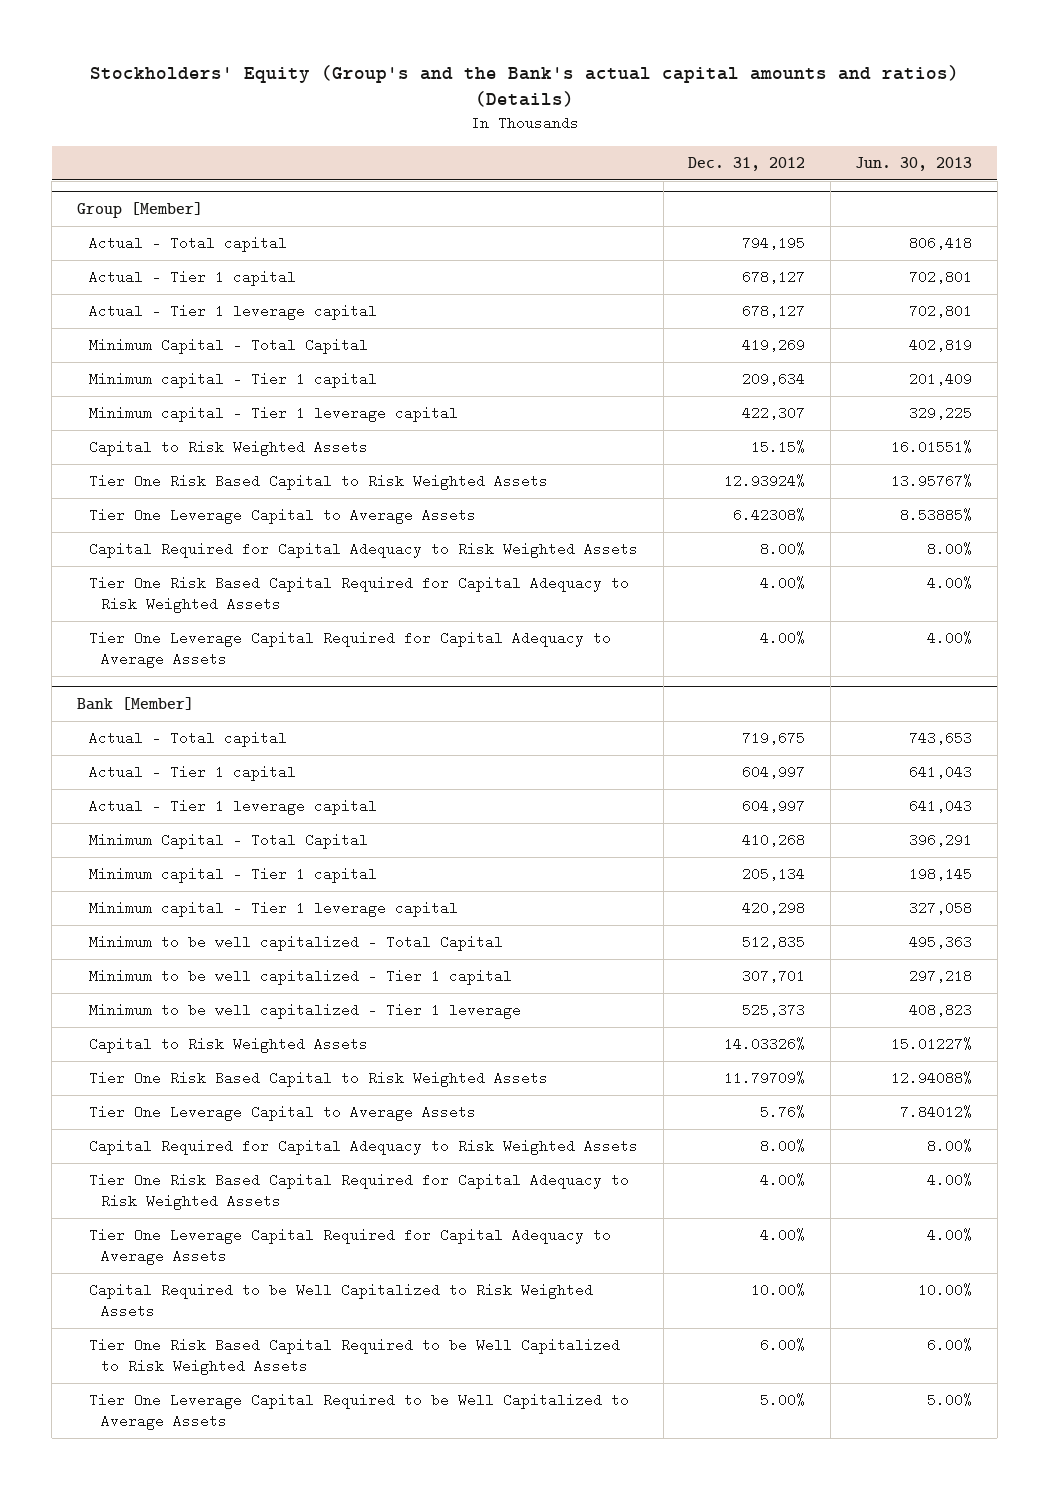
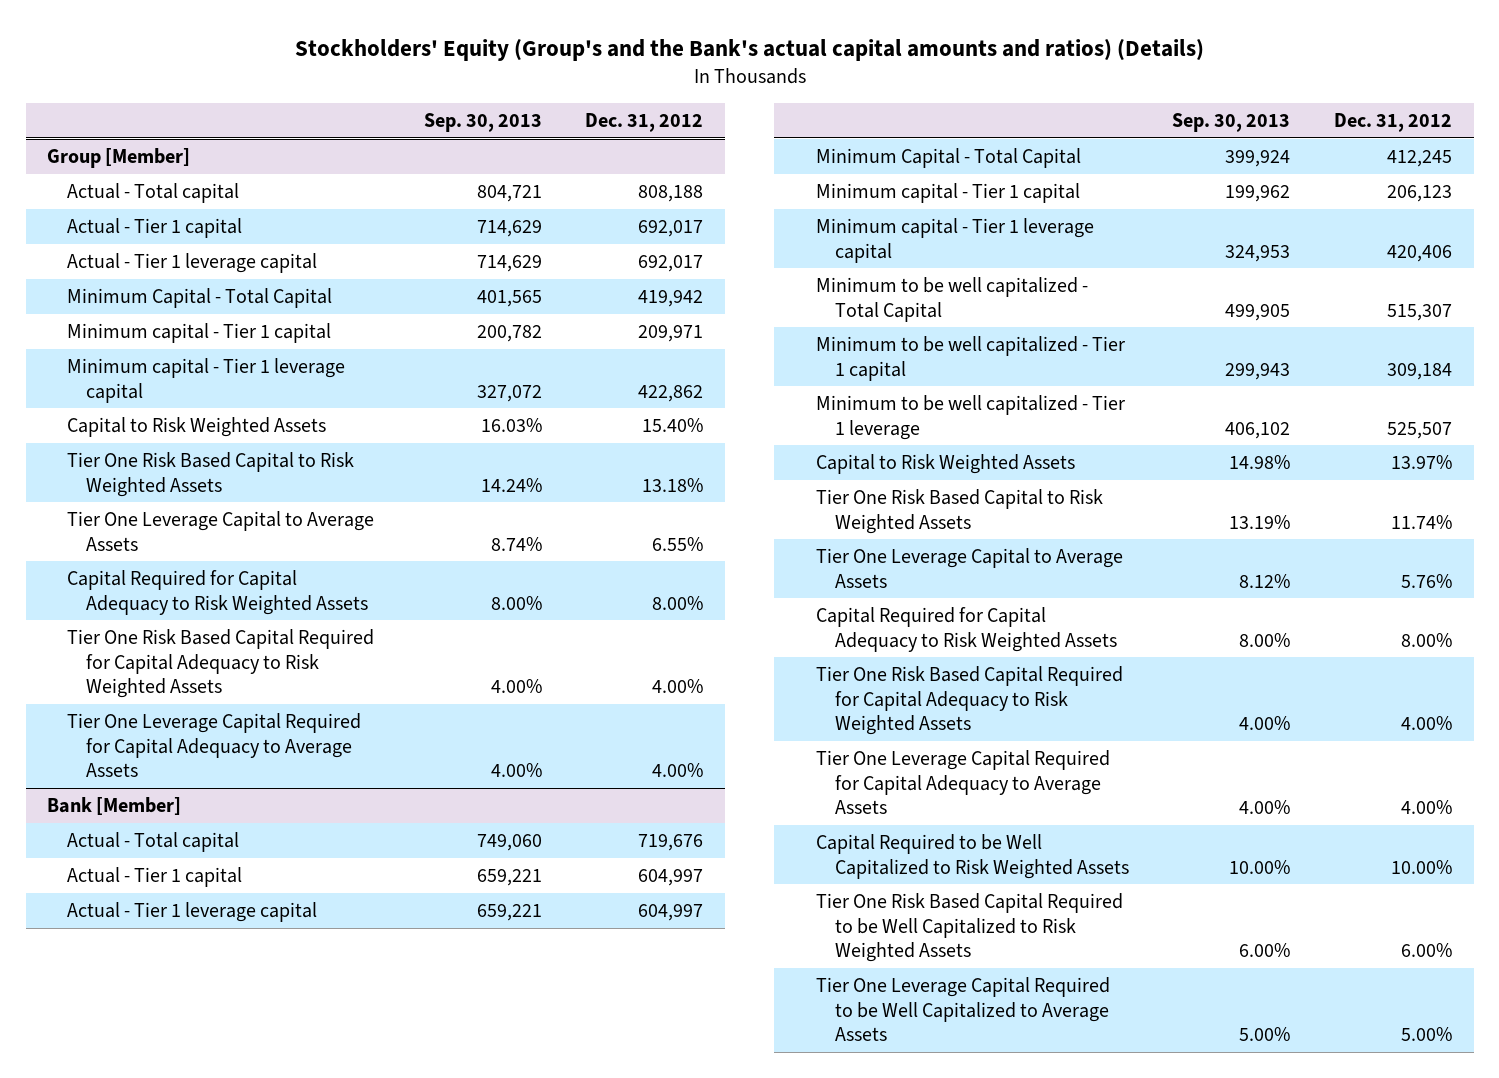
- | Dec. 31, 2012 | Jun. 30, 2013
+ | Sep. 30, 2013 | Dec. 31, 2012
@ Group [Member]
- Actual - Total capital | 794,195 | 806,418
- Actual - Tier 1 capital | 678,127 | 702,801
- Actual - Tier 1 leverage capital | 678,127 | 702,801
- Minimum Capital - Total Capital | 419,269 | 402,819
- Minimum capital - Tier 1 capital | 209,634 | 201,409
- Minimum capital - Tier 1 leverage capital | 422,307 | 329,225
- Capital to Risk Weighted Assets | 15.15% | 16.01551%
- Tier One Risk Based Capital to Risk Weighted Assets | 12.93924% | 13.95767%
- Tier One Leverage Capital to Average Assets | 6.42308% | 8.53885%
+ Actual - Total capital | 804,721 | 808,188
+ Actual - Tier 1 capital | 714,629 | 692,017
+ Actual - Tier 1 leverage capital | 714,629 | 692,017
+ Minimum Capital - Total Capital | 401,565 | 419,942
+ Minimum capital - Tier 1 capital | 200,782 | 209,971
+ Minimum capital - Tier 1 leverage capital | 327,072 | 422,862
+ Capital to Risk Weighted Assets | 16.03% | 15.40%
+ Tier One Risk Based Capital to Risk Weighted Assets | 14.24% | 13.18%
+ Tier One Leverage Capital to Average Assets | 8.74% | 6.55%
@ Bank [Member]
- Actual - Total capital | 719,675 | 743,653
+ Actual - Total capital | 749,060 | 719,676
- Minimum Capital - Total Capital | 410,268 | 396,291
- Minimum capital - Tier 1 capital | 205,134 | 198,145
- Minimum capital - Tier 1 leverage capital | 420,298 | 327,058
- Minimum to be well capitalized - Total Capital | 512,835 | 495,363
- Minimum to be well capitalized - Tier 1 capital | 307,701 | 297,218
- Minimum to be well capitalized - Tier 1 leverage | 525,373 | 408,823
- Capital to Risk Weighted Assets | 14.03326% | 15.01227%
- Tier One Risk Based Capital to Risk Weighted Assets | 11.79709% | 12.94088%
+ Minimum Capital - Total Capital | 399,924 | 412,245
+ Minimum capital - Tier 1 capital | 199,962 | 206,123
+ Minimum capital - Tier 1 leverage capital | 324,953 | 420,406
+ Minimum to be well capitalized - Total Capital | 499,905 | 515,307
+ Minimum to be well capitalized - Tier 1 capital | 299,943 | 309,184
+ Minimum to be well capitalized - Tier 1 leverage | 406,102 | 525,507
+ Capital to Risk Weighted Assets | 14.98% | 13.97%
+ Tier One Risk Based Capital to Risk Weighted Assets | 13.19% | 11.74%

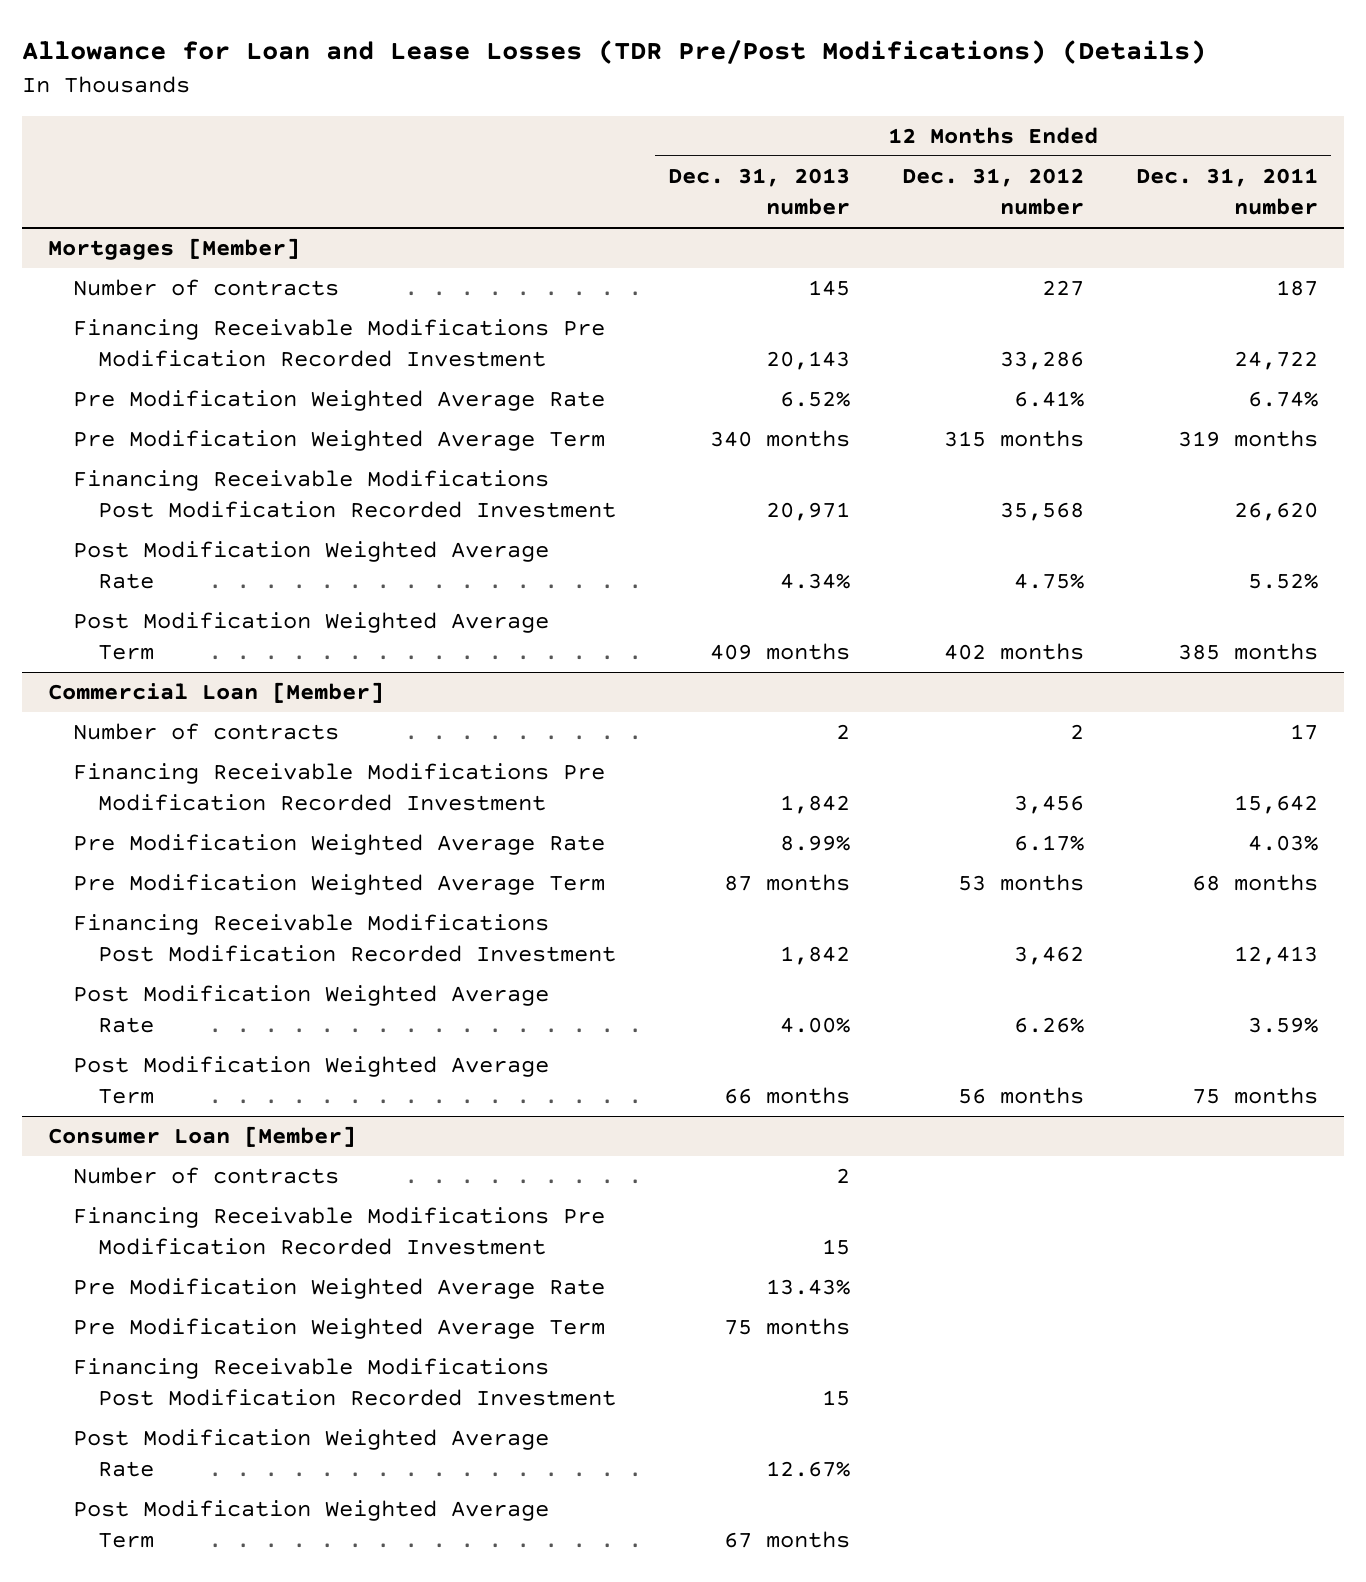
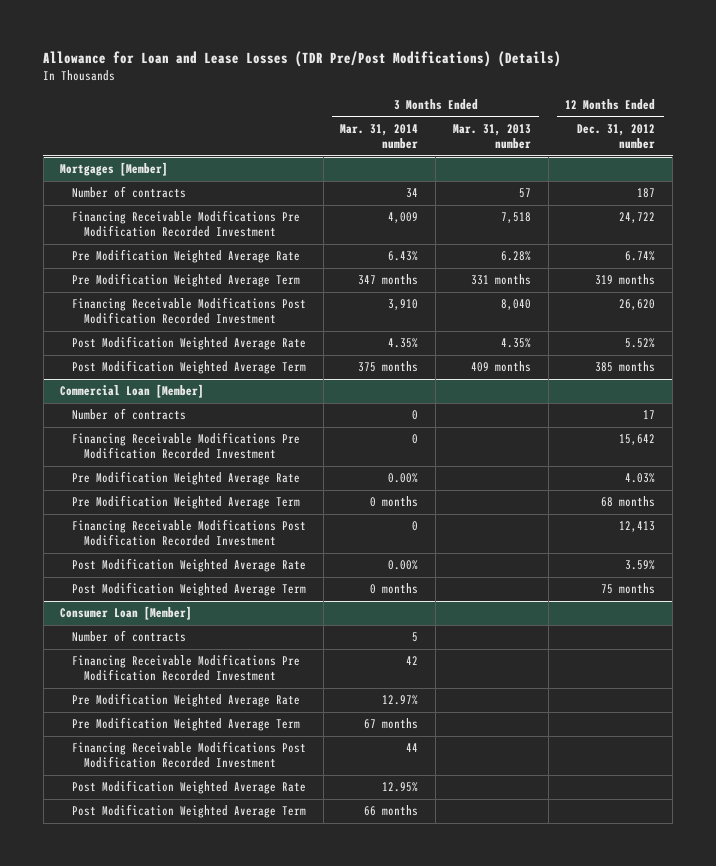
- | 12 Months Ended Dec. 31, 2013 number | 12 Months Ended Dec. 31, 2012 number | 12 Months Ended Dec. 31, 2011 number
+ | 3 Months Ended Mar. 31, 2014 number | 3 Months Ended Mar. 31, 2013 number | 12 Months Ended Dec. 31, 2012 number
@ Mortgages [Member]
- Number of contracts | 145 | 227 | 187
- Financing Receivable Modifications Pre Modification Recorded Investment | 20,143 | 33,286 | 24,722
- Pre Modification Weighted Average Rate | 6.52% | 6.41% | 6.74%
- Pre Modification Weighted Average Term | 340 months | 315 months | 319 months
- Financing Receivable Modifications Post Modification Recorded Investment | 20,971 | 35,568 | 26,620
- Post Modification Weighted Average Rate | 4.34% | 4.75% | 5.52%
- Post Modification Weighted Average Term | 409 months | 402 months | 385 months
+ Number of contracts | 34 | 57 | 187
+ Financing Receivable Modifications Pre Modification Recorded Investment | 4,009 | 7,518 | 24,722
+ Pre Modification Weighted Average Rate | 6.43% | 6.28% | 6.74%
+ Pre Modification Weighted Average Term | 347 months | 331 months | 319 months
+ Financing Receivable Modifications Post Modification Recorded Investment | 3,910 | 8,040 | 26,620
+ Post Modification Weighted Average Rate | 4.35% | 4.35% | 5.52%
+ Post Modification Weighted Average Term | 375 months | 409 months | 385 months
@ Commercial Loan [Member]
- Number of contracts | 2 | 2 | 17
- Financing Receivable Modifications Pre Modification Recorded Investment | 1,842 | 3,456 | 15,642
- Pre Modification Weighted Average Rate | 8.99% | 6.17% | 4.03%
- Pre Modification Weighted Average Term | 87 months | 53 months | 68 months
- Financing Receivable Modifications Post Modification Recorded Investment | 1,842 | 3,462 | 12,413
- Post Modification Weighted Average Rate | 4.00% | 6.26% | 3.59%
- Post Modification Weighted Average Term | 66 months | 56 months | 75 months
+ Number of contracts | 0 | | 17
+ Financing Receivable Modifications Pre Modification Recorded Investment | 0 | | 15,642
+ Pre Modification Weighted Average Rate | 0.00% | | 4.03%
+ Pre Modification Weighted Average Term | 0 months | | 68 months
+ Financing Receivable Modifications Post Modification Recorded Investment | 0 | | 12,413
+ Post Modification Weighted Average Rate | 0.00% | | 3.59%
+ Post Modification Weighted Average Term | 0 months | | 75 months

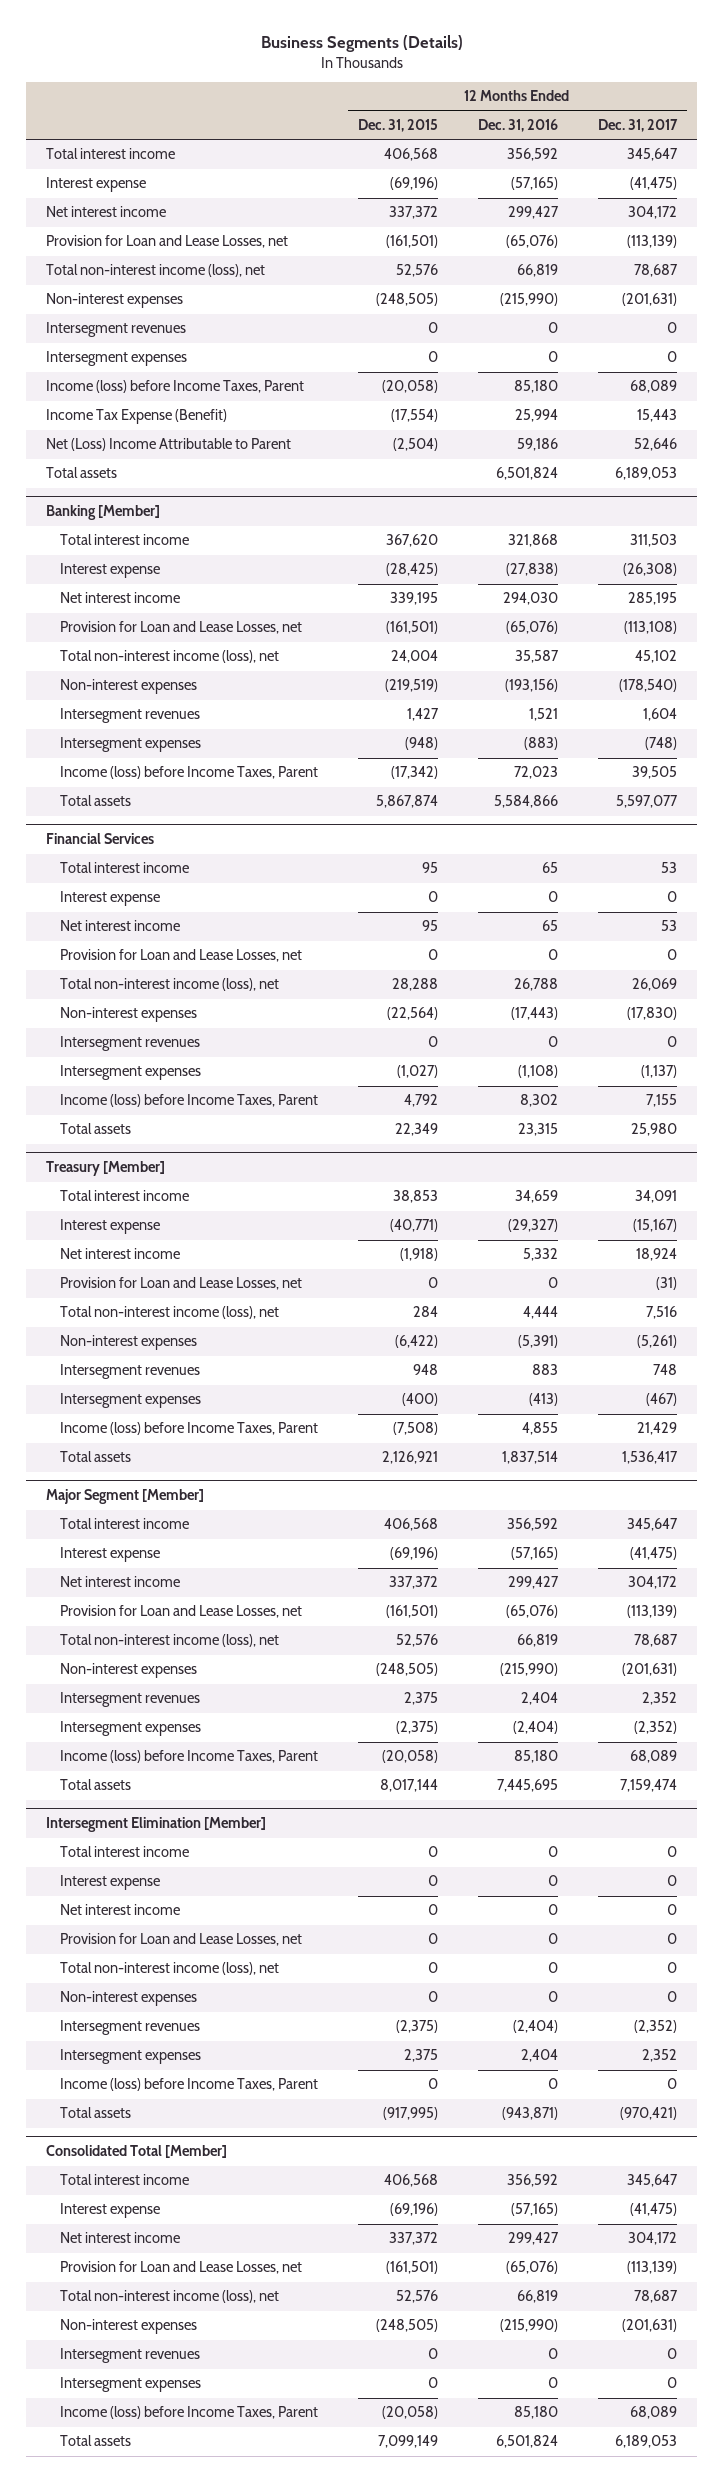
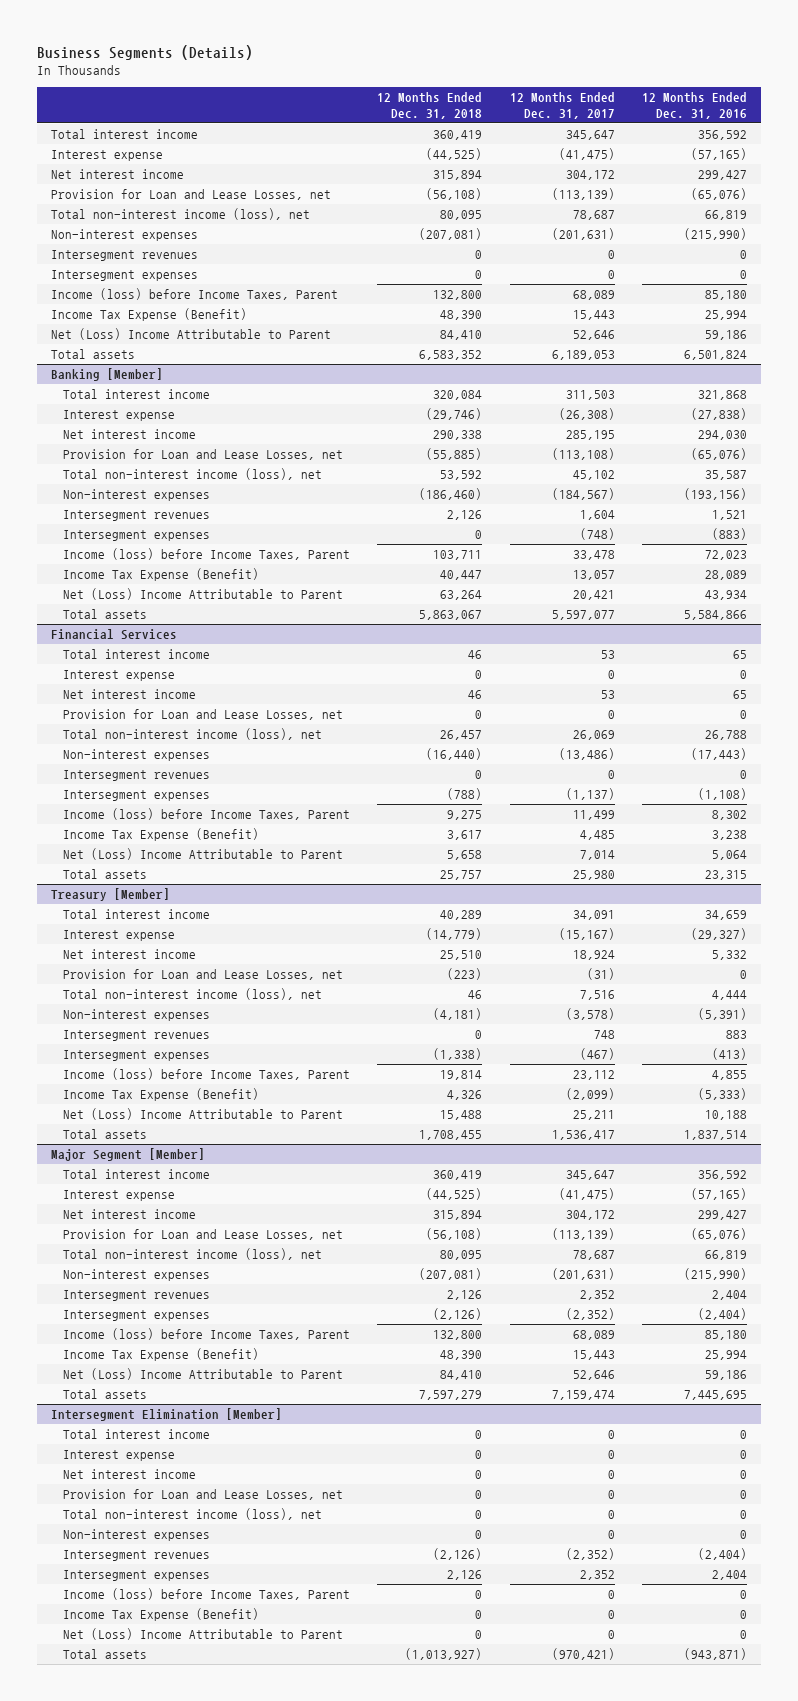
- | 12 Months Ended Dec. 31, 2015 | 12 Months Ended Dec. 31, 2016 | 12 Months Ended Dec. 31, 2017
+ | 12 Months Ended Dec. 31, 2018 | 12 Months Ended Dec. 31, 2017 | 12 Months Ended Dec. 31, 2016
@ Banking [Member]
- Non-interest expenses | (219,519) | (193,156) | (178,540)
+ Non-interest expenses | (186,460) | (184,567) | (193,156)
- Income (loss) before Income Taxes, Parent | (17,342) | 72,023 | 39,505
+ Income (loss) before Income Taxes, Parent | 103,711 | 33,478 | 72,023
+ Income Tax Expense (Benefit) | 40,447 | 13,057 | 28,089
+ Net (Loss) Income Attributable to Parent | 63,264 | 20,421 | 43,934
@ Financial Services
- Non-interest expenses | (22,564) | (17,443) | (17,830)
+ Non-interest expenses | (16,440) | (13,486) | (17,443)
- Income (loss) before Income Taxes, Parent | 4,792 | 8,302 | 7,155
+ Income (loss) before Income Taxes, Parent | 9,275 | 11,499 | 8,302
+ Income Tax Expense (Benefit) | 3,617 | 4,485 | 3,238
+ Net (Loss) Income Attributable to Parent | 5,658 | 7,014 | 5,064
@ Treasury [Member]
- Non-interest expenses | (6,422) | (5,391) | (5,261)
+ Non-interest expenses | (4,181) | (3,578) | (5,391)
- Income (loss) before Income Taxes, Parent | (7,508) | 4,855 | 21,429
+ Income (loss) before Income Taxes, Parent | 19,814 | 23,112 | 4,855
+ Income Tax Expense (Benefit) | 4,326 | (2,099) | (5,333)
+ Net (Loss) Income Attributable to Parent | 15,488 | 25,211 | 10,188
@ Major Segment [Member]
+ Income Tax Expense (Benefit) | 48,390 | 15,443 | 25,994
+ Net (Loss) Income Attributable to Parent | 84,410 | 52,646 | 59,186
@ Intersegment Elimination [Member]
+ Income Tax Expense (Benefit) | 0 | 0 | 0
+ Net (Loss) Income Attributable to Parent | 0 | 0 | 0
- Consolidated Total [Member]
- Total interest income | 406,568 | 356,592 | 345,647
- Interest expense | (69,196) | (57,165) | (41,475)
- Net interest income | 337,372 | 299,427 | 304,172
- Provision for Loan and Lease Losses, net | (161,501) | (65,076) | (113,139)
- Total non-interest income (loss), net | 52,576 | 66,819 | 78,687
- Non-interest expenses | (248,505) | (215,990) | (201,631)
- Intersegment revenues | 0 | 0 | 0
- Intersegment expenses | 0 | 0 | 0
- Income (loss) before Income Taxes, Parent | (20,058) | 85,180 | 68,089
- Total assets | 7,099,149 | 6,501,824 | 6,189,053

